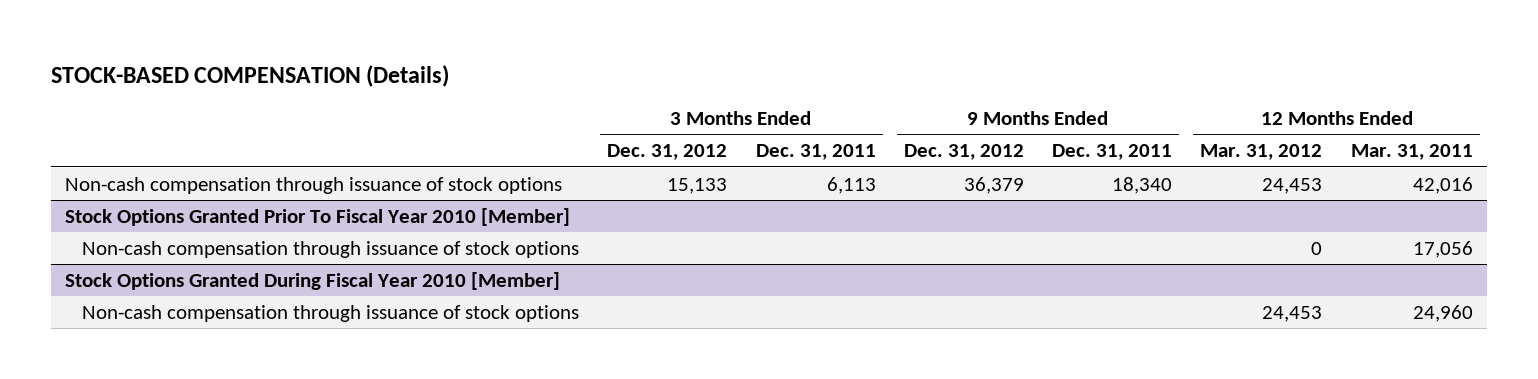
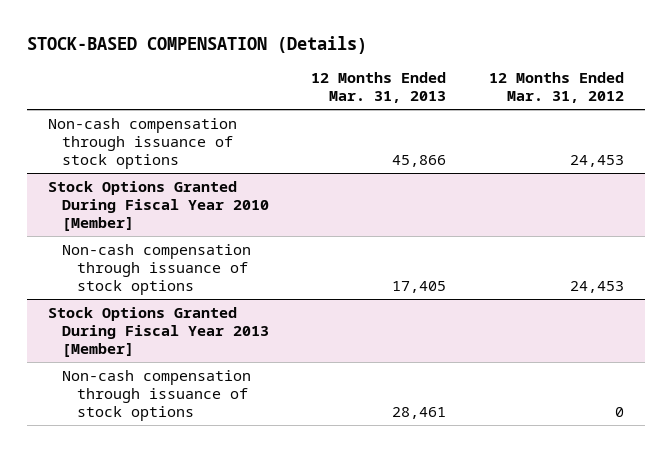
- | 3 Months Ended Dec. 31, 2012 | 3 Months Ended Dec. 31, 2011 | 9 Months Ended Dec. 31, 2012 | 9 Months Ended Dec. 31, 2011 | 12 Months Ended Mar. 31, 2012 | 12 Months Ended Mar. 31, 2011
+ | 12 Months Ended Mar. 31, 2013 | 12 Months Ended Mar. 31, 2012
- Stock Options Granted Prior To Fiscal Year 2010 [Member]
- Non-cash compensation through issuance of stock options | | | | | 0 | 17,056
+ Stock Options Granted During Fiscal Year 2013 [Member]
+ Non-cash compensation through issuance of stock options | 28,461 | 0

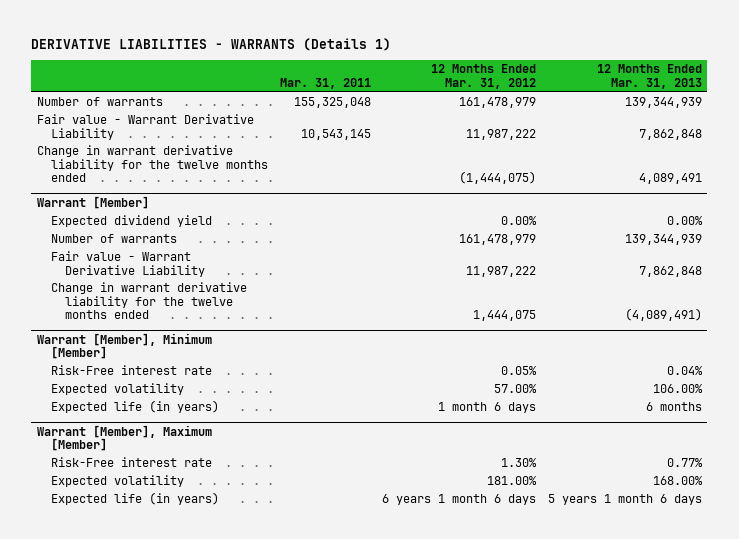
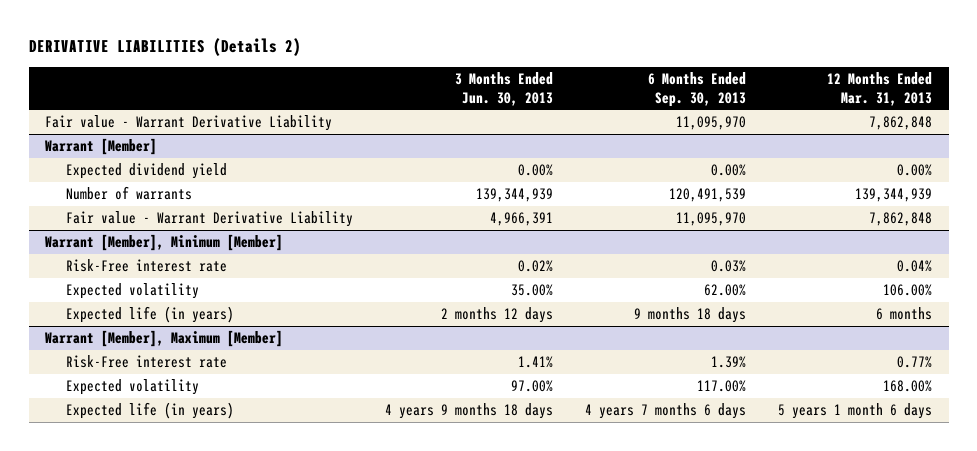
- DERIVATIVE LIABILITIES - WARRANTS (Details 1)
+ DERIVATIVE LIABILITIES (Details 2)
- | Mar. 31, 2011 | 12 Months Ended Mar. 31, 2012 | 12 Months Ended Mar. 31, 2013
+ | 3 Months Ended Jun. 30, 2013 | 6 Months Ended Sep. 30, 2013 | 12 Months Ended Mar. 31, 2013
- Number of warrants | 155,325,048 | 161,478,979 | 139,344,939
- Change in warrant derivative liability for the twelve months ended | | (1,444,075) | 4,089,491
@ Warrant [Member]
- Change in warrant derivative liability for the twelve months ended | | 1,444,075 | (4,089,491)

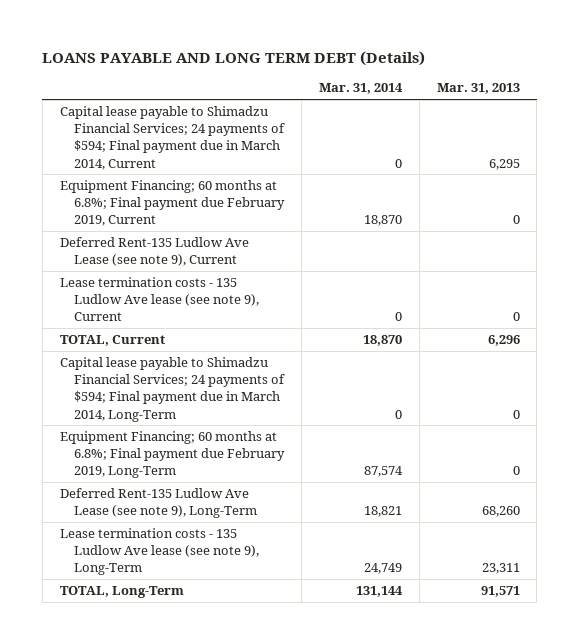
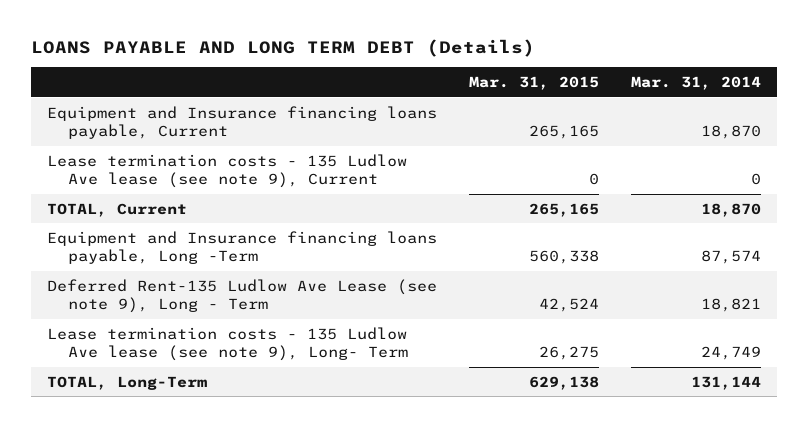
- | Mar. 31, 2014 | Mar. 31, 2013
+ | Mar. 31, 2015 | Mar. 31, 2014
- Capital lease payable to Shimadzu Financial Services; 24 payments of $594; Final payment due in March 2014, Current | 0 | 6,295
- Equipment Financing; 60 months at 6.8%; Final payment due February 2019, Current | 18,870 | 0
- Deferred Rent-135 Ludlow Ave Lease (see note 9), Current
+ Equipment and Insurance financing loans payable, Current | 265,165 | 18,870
- Capital lease payable to Shimadzu Financial Services; 24 payments of $594; Final payment due in March 2014, Long-Term | 0 | 0
- Equipment Financing; 60 months at 6.8%; Final payment due February 2019, Long-Term | 87,574 | 0
- Deferred Rent-135 Ludlow Ave Lease (see note 9), Long-Term | 18,821 | 68,260
- Lease termination costs - 135 Ludlow Ave lease (see note 9), Long-Term | 24,749 | 23,311
+ Equipment and Insurance financing loans payable, Long -Term | 560,338 | 87,574
+ Deferred Rent-135 Ludlow Ave Lease (see note 9), Long - Term | 42,524 | 18,821
+ Lease termination costs - 135 Ludlow Ave lease (see note 9), Long- Term | 26,275 | 24,749

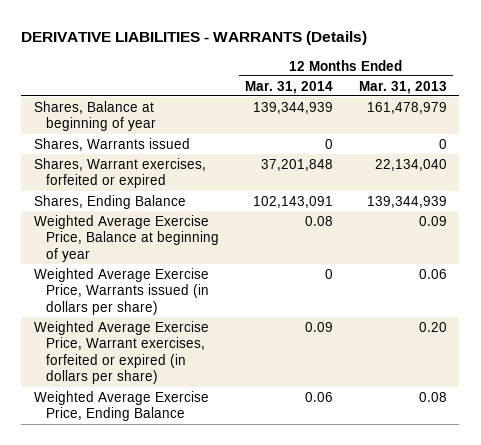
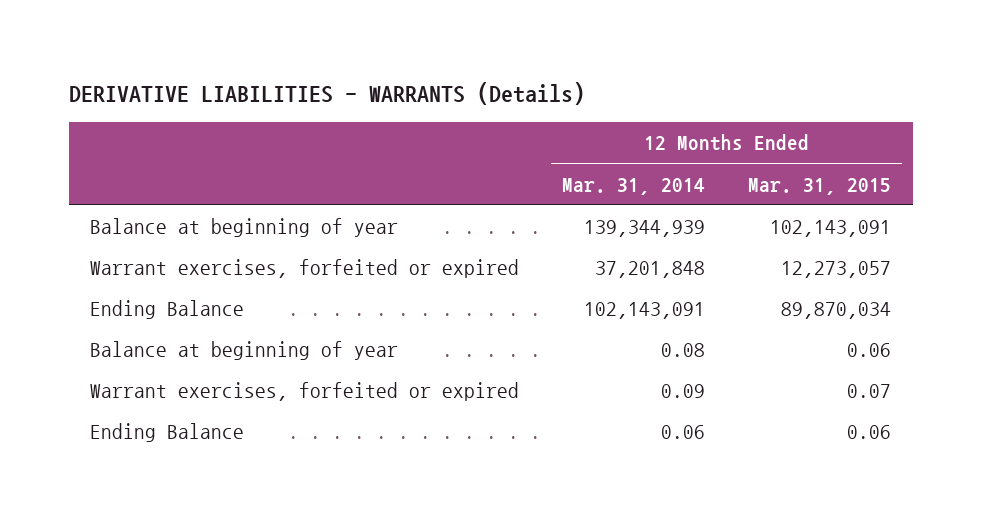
- | 12 Months Ended Mar. 31, 2014 | 12 Months Ended Mar. 31, 2013
+ | 12 Months Ended Mar. 31, 2014 | 12 Months Ended Mar. 31, 2015
- Shares, Balance at beginning of year | 139,344,939 | 161,478,979
- Shares, Warrants issued | 0 | 0
- Shares, Warrant exercises, forfeited or expired | 37,201,848 | 22,134,040
- Shares, Ending Balance | 102,143,091 | 139,344,939
- Weighted Average Exercise Price, Balance at beginning of year | 0.08 | 0.09
- Weighted Average Exercise Price, Warrants issued (in dollars per share) | 0 | 0.06
- Weighted Average Exercise Price, Warrant exercises, forfeited or expired (in dollars per share) | 0.09 | 0.20
- Weighted Average Exercise Price, Ending Balance | 0.06 | 0.08
+ Balance at beginning of year | 139,344,939 | 102,143,091
+ Warrant exercises, forfeited or expired | 37,201,848 | 12,273,057
+ Ending Balance | 102,143,091 | 89,870,034
+ Balance at beginning of year | 0.08 | 0.06
+ Warrant exercises, forfeited or expired | 0.09 | 0.07
+ Ending Balance | 0.06 | 0.06

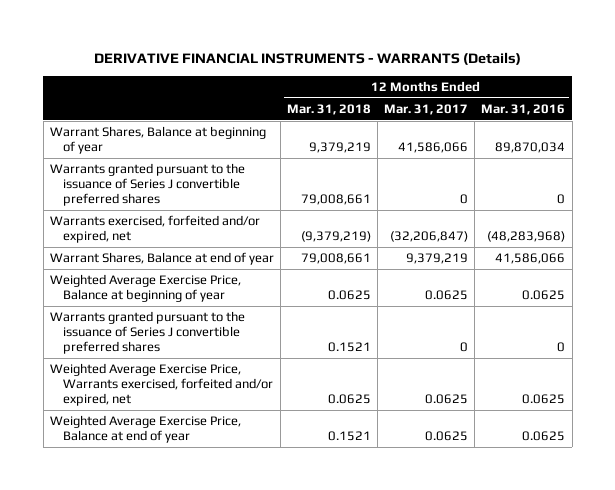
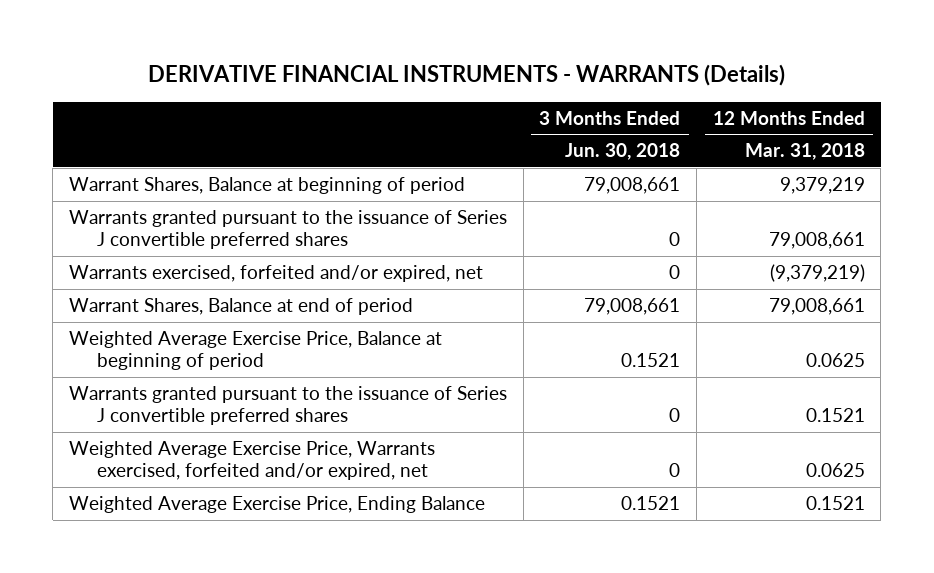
- | 12 Months Ended Mar. 31, 2018 | 12 Months Ended Mar. 31, 2017 | 12 Months Ended Mar. 31, 2016
+ | 3 Months Ended Jun. 30, 2018 | 12 Months Ended Mar. 31, 2018
- Warrant Shares, Balance at beginning of year | 9,379,219 | 41,586,066 | 89,870,034
+ Warrant Shares, Balance at beginning of period | 79,008,661 | 9,379,219
- Warrant Shares, Balance at end of year | 79,008,661 | 9,379,219 | 41,586,066
- Weighted Average Exercise Price, Balance at beginning of year | 0.0625 | 0.0625 | 0.0625
+ Warrant Shares, Balance at end of period | 79,008,661 | 79,008,661
+ Weighted Average Exercise Price, Balance at beginning of period | 0.1521 | 0.0625
- Weighted Average Exercise Price, Balance at end of year | 0.1521 | 0.0625 | 0.0625
+ Weighted Average Exercise Price, Ending Balance | 0.1521 | 0.1521

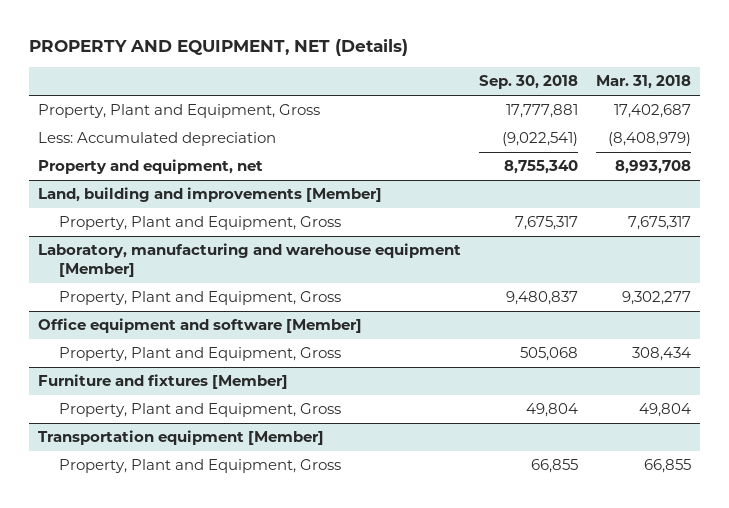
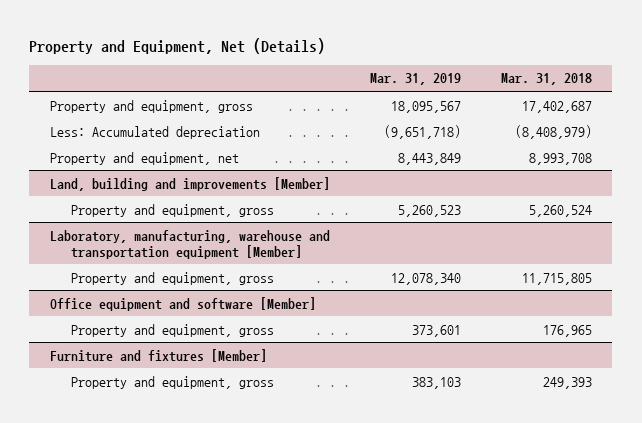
- PROPERTY AND EQUIPMENT, NET (Details)
+ Property and Equipment, Net (Details)
- | Sep. 30, 2018 | Mar. 31, 2018
+ | Mar. 31, 2019 | Mar. 31, 2018
- Property, Plant and Equipment, Gross | 17,777,881 | 17,402,687
+ Property and equipment, gross | 18,095,567 | 17,402,687
@ Land, building and improvements [Member]
- Property, Plant and Equipment, Gross | 7,675,317 | 7,675,317
- Laboratory, manufacturing and warehouse equipment [Member]
- Property, Plant and Equipment, Gross | 9,480,837 | 9,302,277
@ Land, building and improvements [Member]
+ Property and equipment, gross | 5,260,523 | 5,260,524
+ Laboratory, manufacturing, warehouse and transportation equipment [Member]
+ Property and equipment, gross | 12,078,340 | 11,715,805
@ Office equipment and software [Member]
- Property, Plant and Equipment, Gross | 505,068 | 308,434
+ Property and equipment, gross | 373,601 | 176,965
@ Furniture and fixtures [Member]
- Property, Plant and Equipment, Gross | 49,804 | 49,804
- Transportation equipment [Member]
- Property, Plant and Equipment, Gross | 66,855 | 66,855
@ Furniture and fixtures [Member]
+ Property and equipment, gross | 383,103 | 249,393

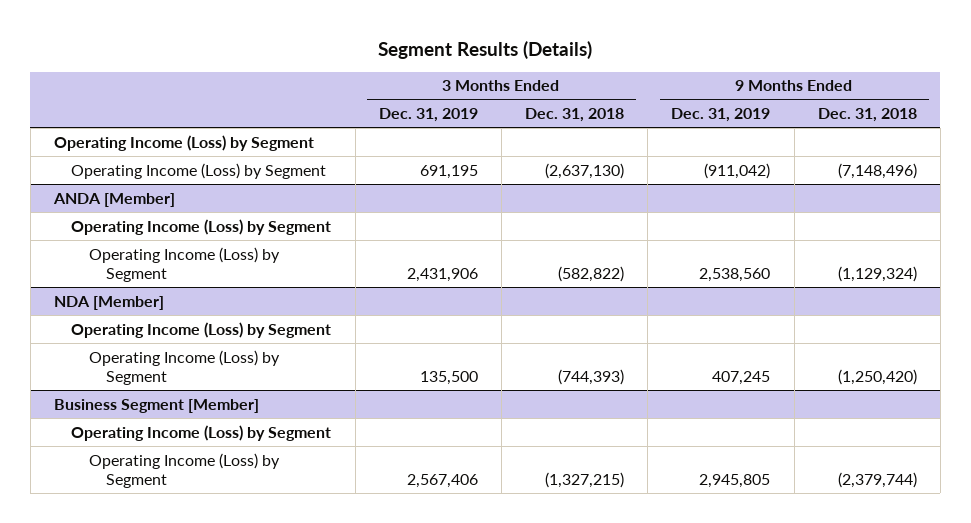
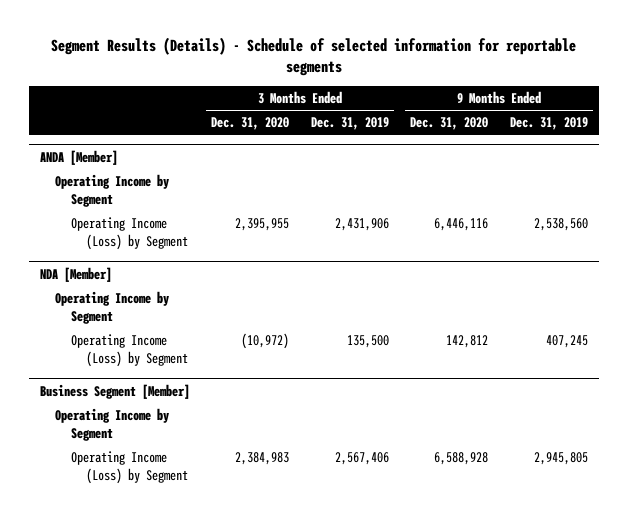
- Segment Results (Details)
+ Segment Results (Details) - Schedule of selected information for reportable segments
- | 3 Months Ended Dec. 31, 2019 | 3 Months Ended Dec. 31, 2018 | 9 Months Ended Dec. 31, 2019 | 9 Months Ended Dec. 31, 2018
+ | 3 Months Ended Dec. 31, 2020 | 3 Months Ended Dec. 31, 2019 | 9 Months Ended Dec. 31, 2020 | 9 Months Ended Dec. 31, 2019
- Operating Income (Loss) by Segment
- Operating Income (Loss) by Segment | 691,195 | (2,637,130) | (911,042) | (7,148,496)
@ ANDA [Member]
- Operating Income (Loss) by Segment
+ Operating Income by Segment
@ NDA [Member]
- Operating Income (Loss) by Segment
+ Operating Income by Segment
@ Business Segment [Member]
- Operating Income (Loss) by Segment
+ Operating Income by Segment

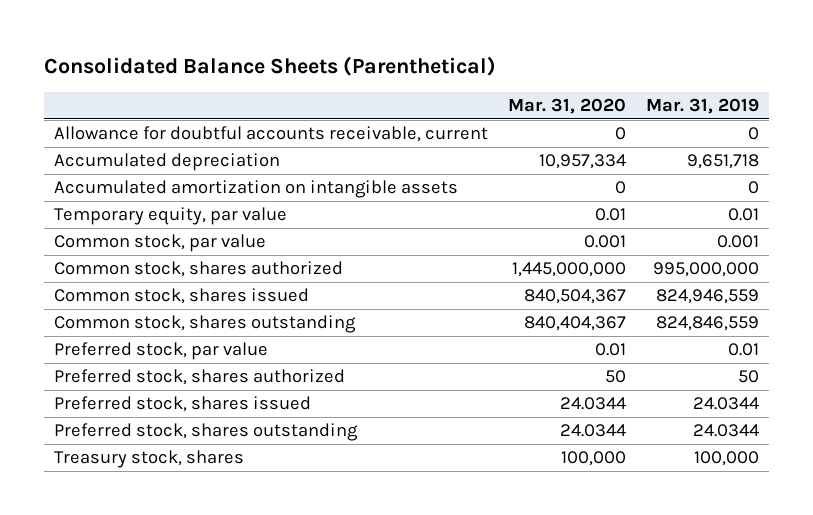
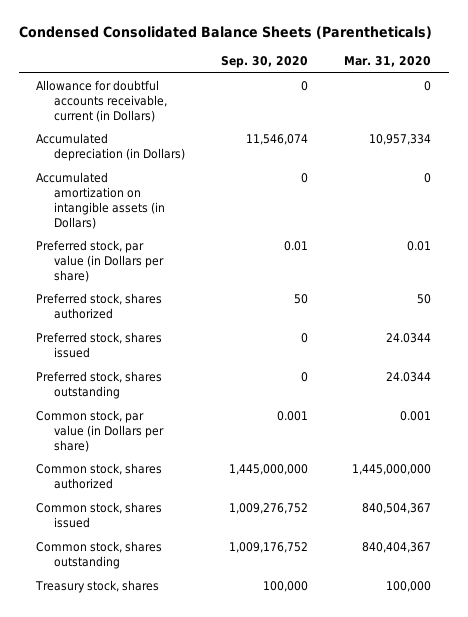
- Consolidated Balance Sheets (Parenthetical)
+ Condensed Consolidated Balance Sheets (Parentheticals)
- | Mar. 31, 2020 | Mar. 31, 2019
+ | Sep. 30, 2020 | Mar. 31, 2020
- Allowance for doubtful accounts receivable, current | 0 | 0
- Accumulated depreciation | 10,957,334 | 9,651,718
- Accumulated amortization on intangible assets | 0 | 0
- Temporary equity, par value | 0.01 | 0.01
- Common stock, par value | 0.001 | 0.001
- Preferred stock, par value | 0.01 | 0.01
+ Allowance for doubtful accounts receivable, current (in Dollars) | 0 | 0
+ Accumulated depreciation (in Dollars) | 11,546,074 | 10,957,334
+ Accumulated amortization on intangible assets (in Dollars) | 0 | 0
+ Preferred stock, par value (in Dollars per share) | 0.01 | 0.01
+ Common stock, par value (in Dollars per share) | 0.001 | 0.001
moved down: Common stock, shares authorized | 1,445,000,000 | 1,445,000,000
moved down: Common stock, shares issued | 1,009,276,752 | 840,504,367
moved down: Common stock, shares outstanding | 1,009,176,752 | 840,404,367

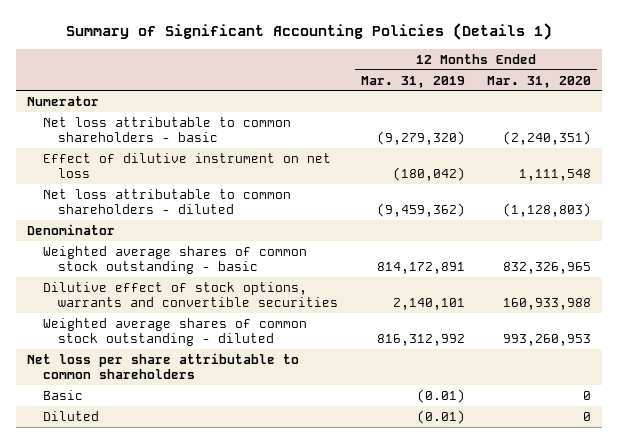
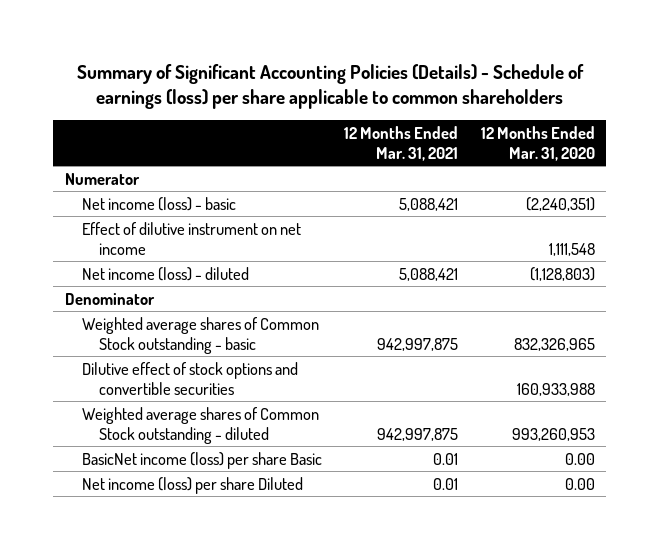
- Summary of Significant Accounting Policies (Details 1)
+ Summary of Significant Accounting Policies (Details) - Schedule of earnings (loss) per share applicable to common shareholders
- | 12 Months Ended Mar. 31, 2019 | 12 Months Ended Mar. 31, 2020
+ | 12 Months Ended Mar. 31, 2021 | 12 Months Ended Mar. 31, 2020
- Net loss attributable to common shareholders - basic | (9,279,320) | (2,240,351)
- Effect of dilutive instrument on net loss | (180,042) | 1,111,548
- Net loss attributable to common shareholders - diluted | (9,459,362) | (1,128,803)
+ Net income (loss) - basic | 5,088,421 | (2,240,351)
+ Effect of dilutive instrument on net income | | 1,111,548
+ Net income (loss) - diluted | 5,088,421 | (1,128,803)
- Weighted average shares of common stock outstanding - basic | 814,172,891 | 832,326,965
- Dilutive effect of stock options, warrants and convertible securities | 2,140,101 | 160,933,988
- Weighted average shares of common stock outstanding - diluted | 816,312,992 | 993,260,953
- Net loss per share attributable to common shareholders
- Basic | (0.01) | 0
- Diluted | (0.01) | 0
+ Weighted average shares of Common Stock outstanding - basic | 942,997,875 | 832,326,965
+ Dilutive effect of stock options and convertible securities | | 160,933,988
+ Weighted average shares of Common Stock outstanding - diluted | 942,997,875 | 993,260,953
+ BasicNet income (loss) per share Basic | 0.01 | 0.00
+ Net income (loss) per share Diluted | 0.01 | 0.00

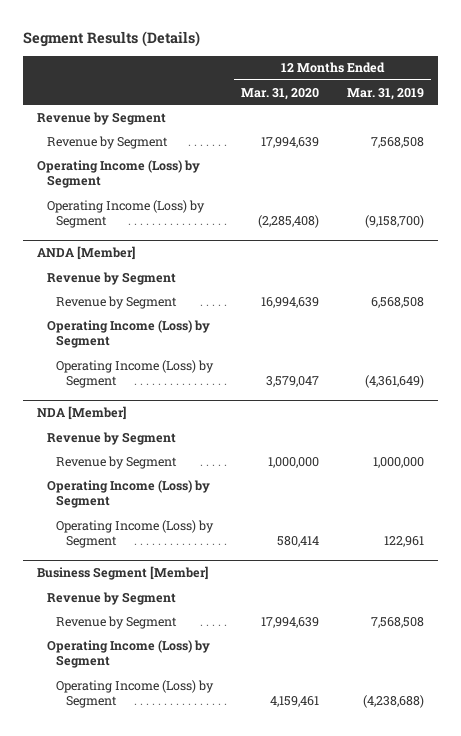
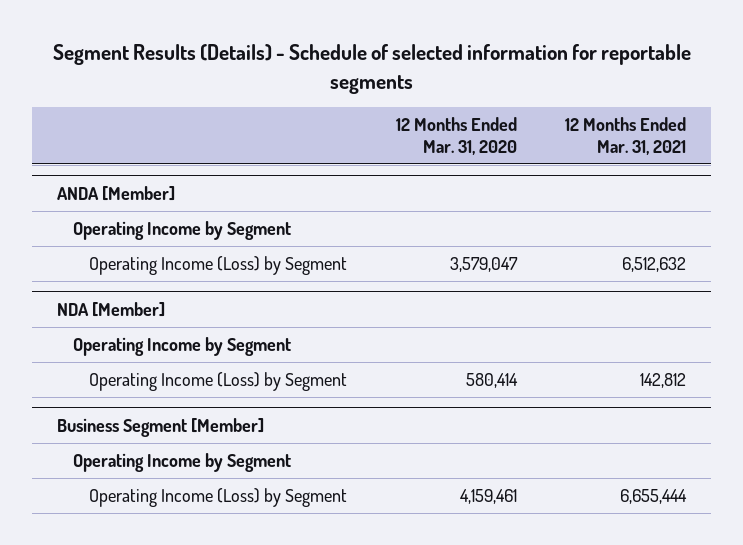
- Segment Results (Details)
+ Segment Results (Details) - Schedule of selected information for reportable segments
- | 12 Months Ended Mar. 31, 2020 | 12 Months Ended Mar. 31, 2019
+ | 12 Months Ended Mar. 31, 2020 | 12 Months Ended Mar. 31, 2021
- Revenue by Segment
- Revenue by Segment | 17,994,639 | 7,568,508
- Operating Income (Loss) by Segment
- Operating Income (Loss) by Segment | (2,285,408) | (9,158,700)
@ ANDA [Member]
- Revenue by Segment
- Revenue by Segment | 16,994,639 | 6,568,508
- Operating Income (Loss) by Segment
+ Operating Income by Segment
@ NDA [Member]
- Revenue by Segment
- Revenue by Segment | 1,000,000 | 1,000,000
- Operating Income (Loss) by Segment
+ Operating Income by Segment
@ Business Segment [Member]
- Revenue by Segment
- Revenue by Segment | 17,994,639 | 7,568,508
- Operating Income (Loss) by Segment
+ Operating Income by Segment

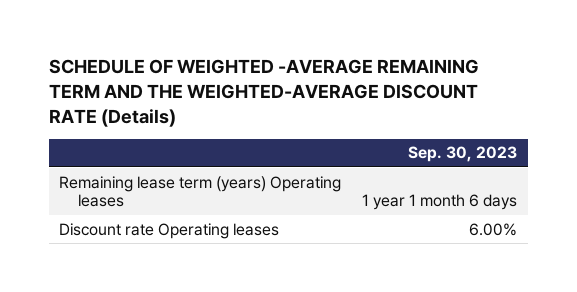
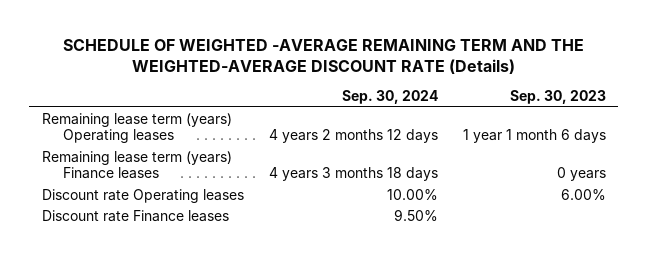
- | Sep. 30, 2023
+ | Sep. 30, 2024 | Sep. 30, 2023
+ Remaining lease term (years) Finance leases | 4 years 3 months 18 days | 0 years
+ Discount rate Finance leases | 9.50% |

